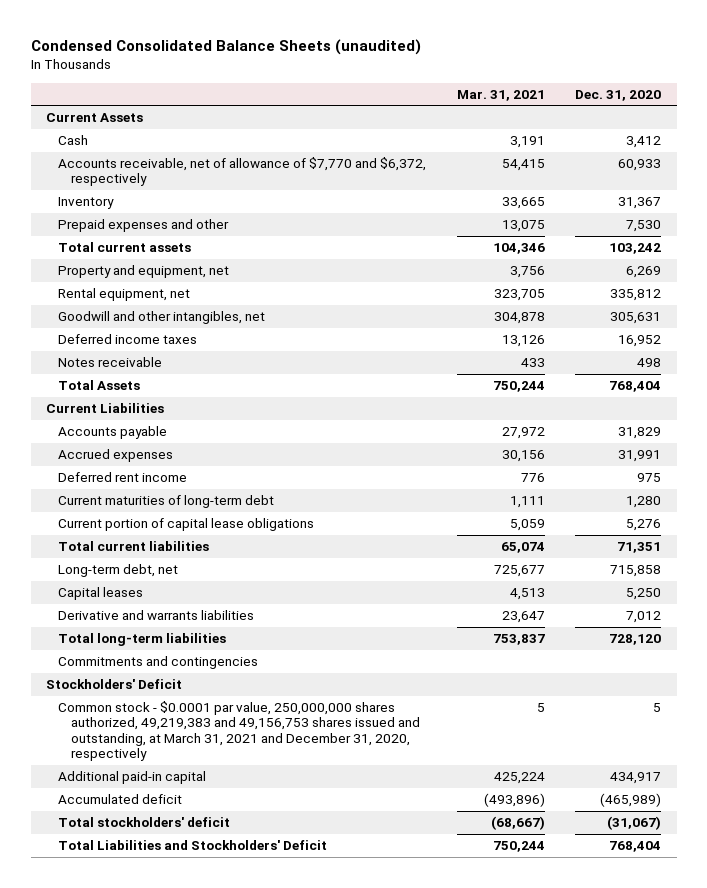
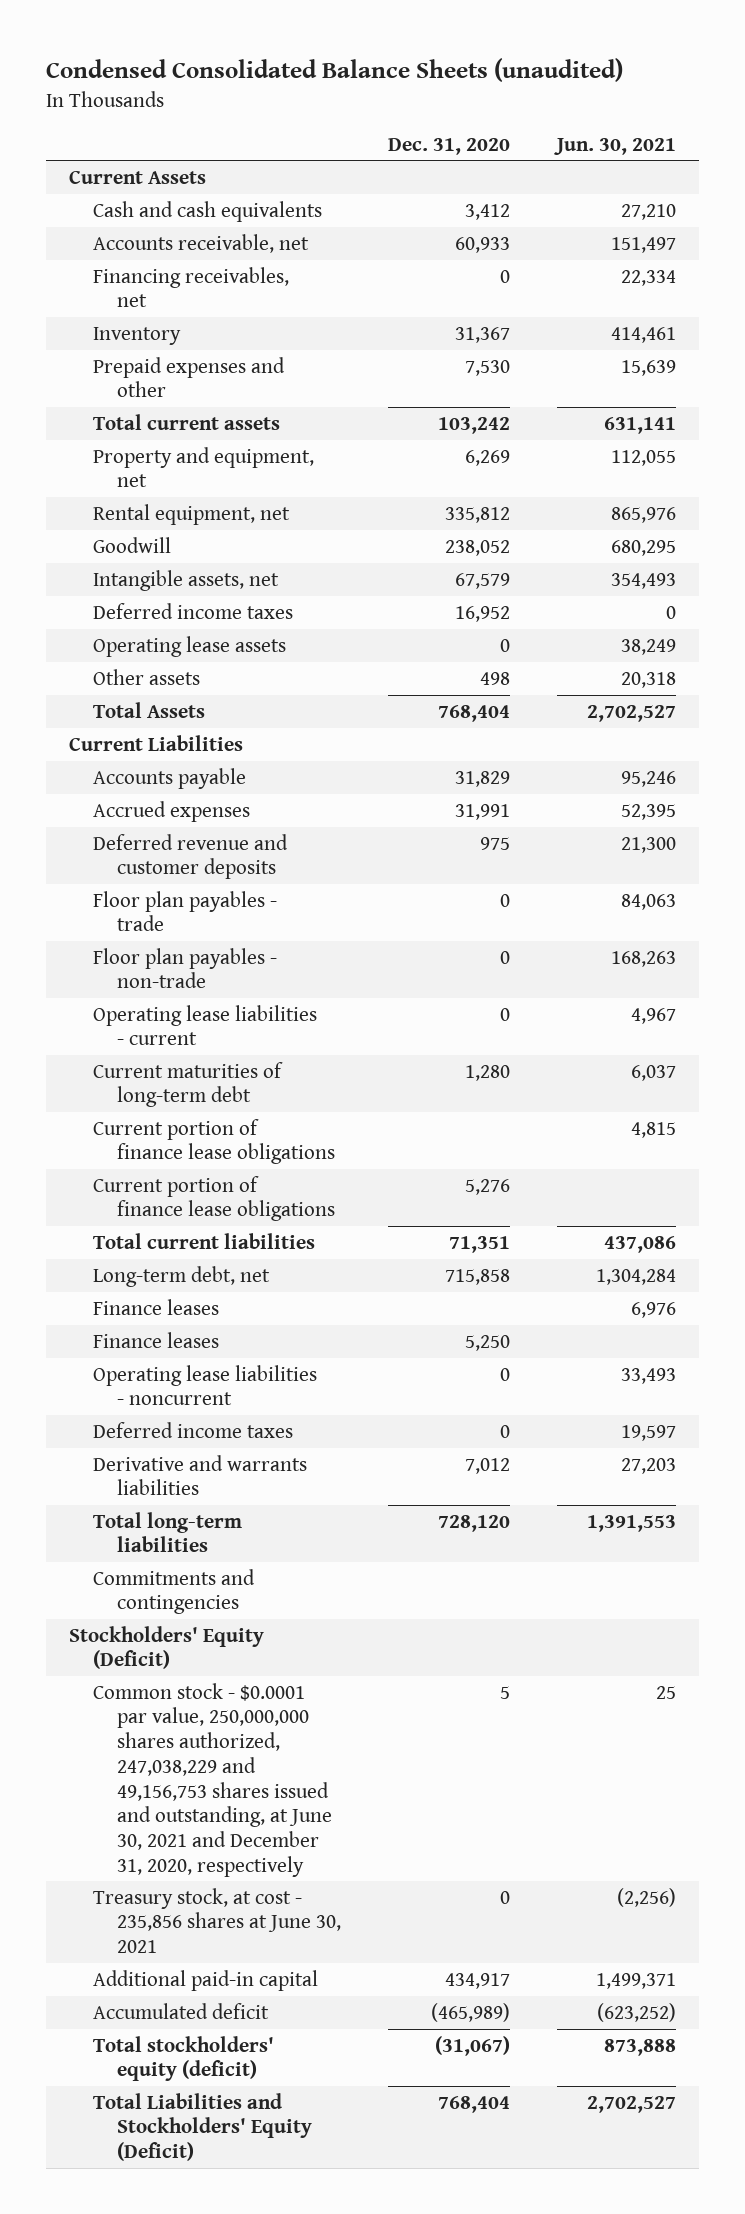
- | Mar. 31, 2021 | Dec. 31, 2020
+ | Dec. 31, 2020 | Jun. 30, 2021
- Cash | 3,191 | 3,412
- Accounts receivable, net of allowance of $7,770 and $6,372, respectively | 54,415 | 60,933
+ Cash and cash equivalents | 3,412 | 27,210
+ Accounts receivable, net | 60,933 | 151,497
+ Financing receivables, net | 0 | 22,334
- Goodwill and other intangibles, net | 304,878 | 305,631
+ Goodwill | 238,052 | 680,295
+ Intangible assets, net | 67,579 | 354,493
- Notes receivable | 433 | 498
+ Operating lease assets | 0 | 38,249
+ Other assets | 498 | 20,318
- Deferred rent income | 776 | 975
+ Deferred revenue and customer deposits | 975 | 21,300
+ Floor plan payables - trade | 0 | 84,063
+ Floor plan payables - non-trade | 0 | 168,263
+ Operating lease liabilities - current | 0 | 4,967
- Current portion of capital lease obligations | 5,059 | 5,276
+ Current portion of finance lease obligations | | 4,815
+ Current portion of finance lease obligations | 5,276 |
- Capital leases | 4,513 | 5,250
+ Finance leases | | 6,976
+ Finance leases | 5,250 |
+ Operating lease liabilities - noncurrent | 0 | 33,493
+ Deferred income taxes | 0 | 19,597
- Stockholders' Deficit
- Common stock - $0.0001 par value, 250,000,000 shares authorized, 49,219,383 and 49,156,753 shares issued and outstanding, at March 31, 2021 and December 31, 2020, respectively | 5 | 5
+ Stockholders' Equity (Deficit)
+ Common stock - $0.0001 par value, 250,000,000 shares authorized, 247,038,229 and 49,156,753 shares issued and outstanding, at June 30, 2021 and December 31, 2020, respectively | 5 | 25
+ Treasury stock, at cost - 235,856 shares at June 30, 2021 | 0 | (2,256)
- Total stockholders' deficit | (68,667) | (31,067)
- Total Liabilities and Stockholders' Deficit | 750,244 | 768,404
+ Total stockholders' equity (deficit) | (31,067) | 873,888
+ Total Liabilities and Stockholders' Equity (Deficit) | 768,404 | 2,702,527

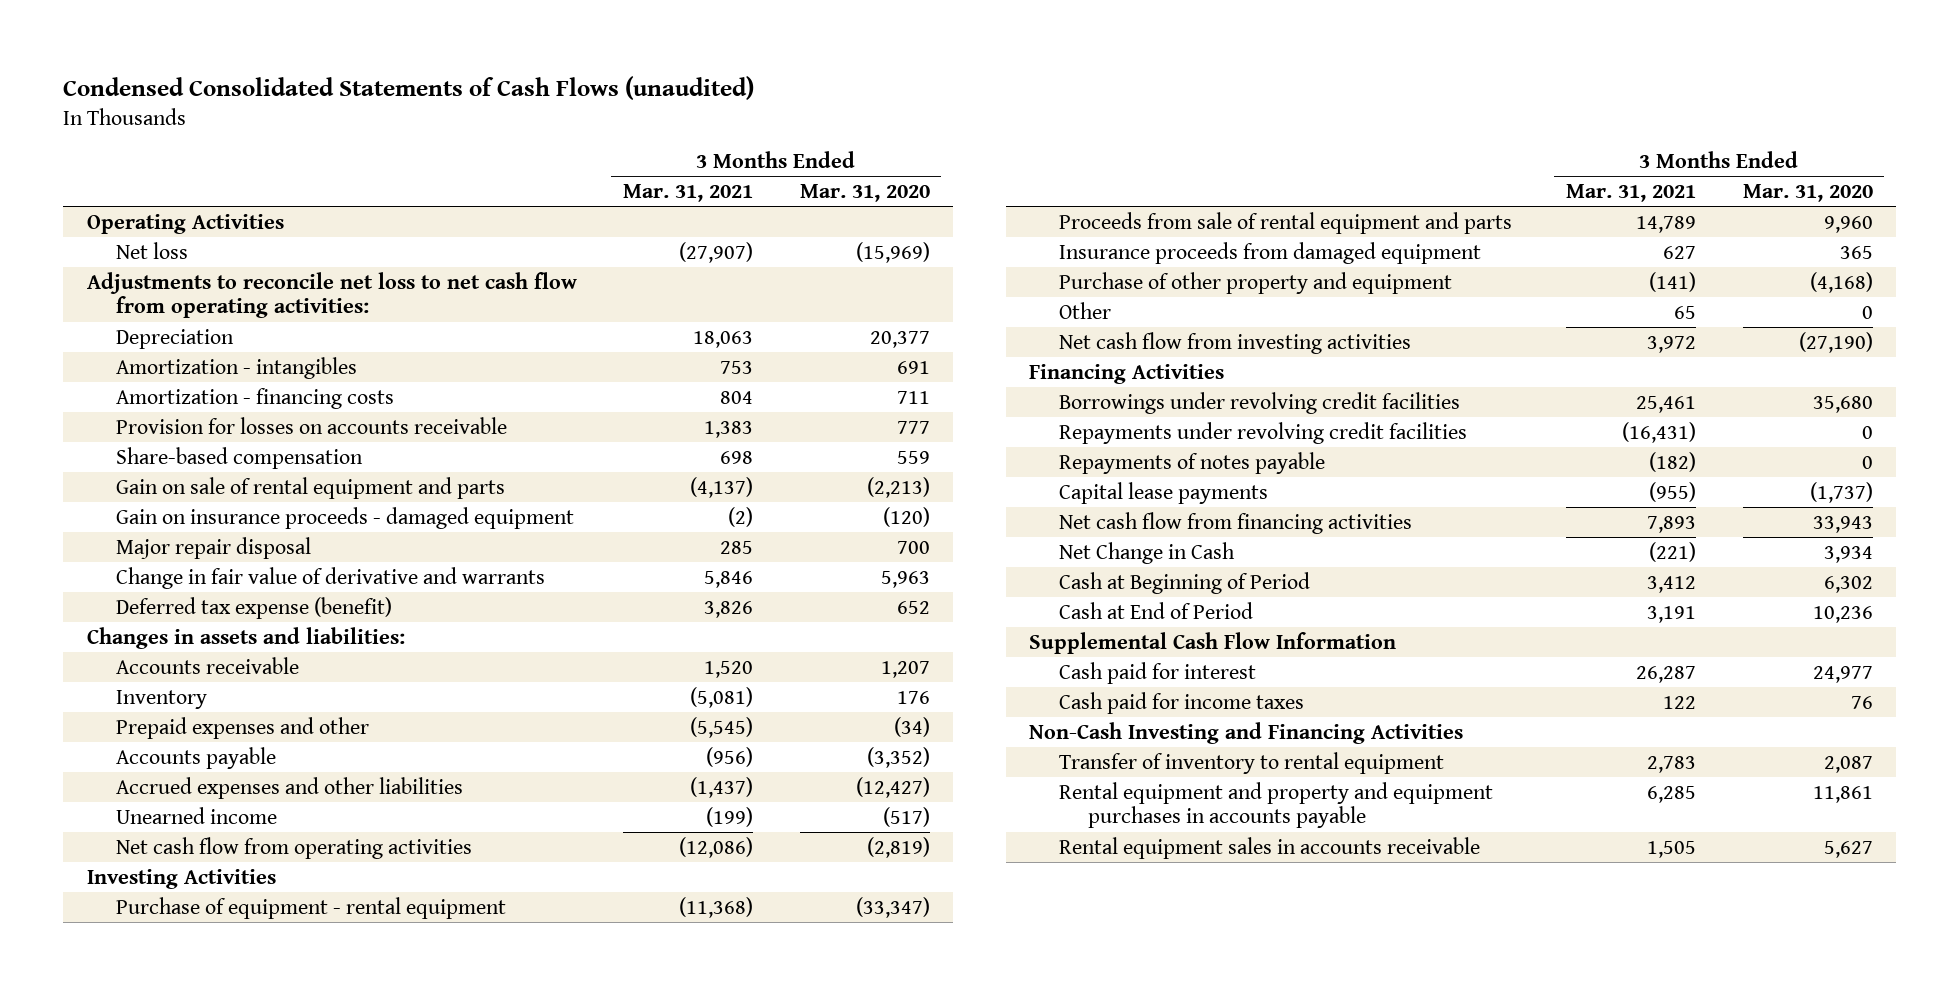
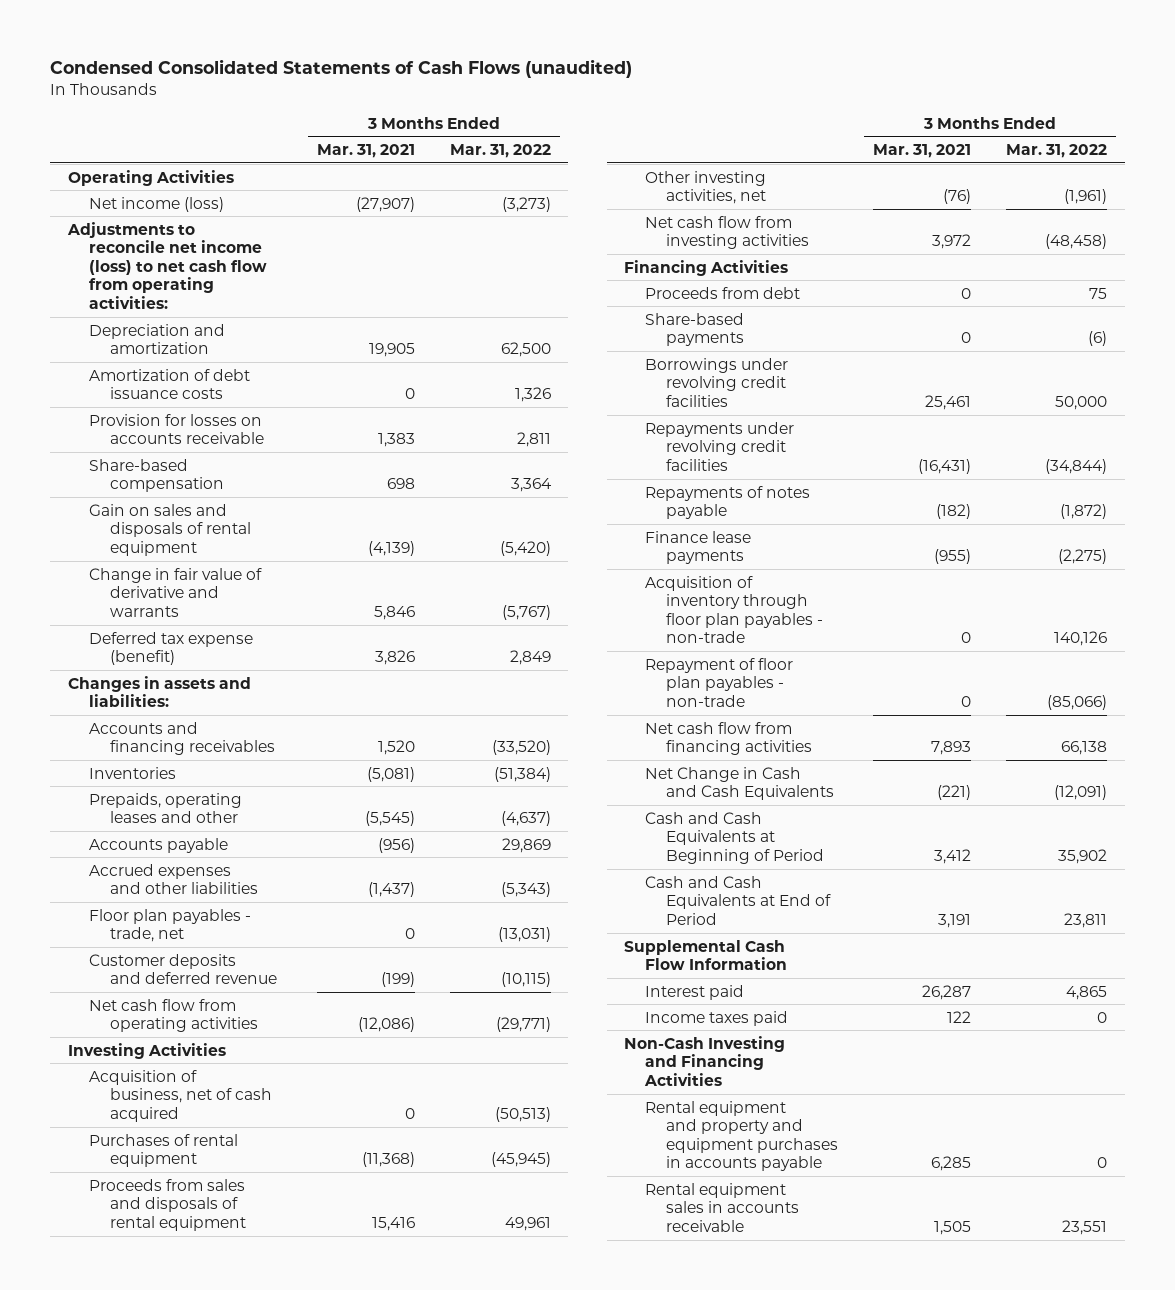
- | 3 Months Ended Mar. 31, 2021 | 3 Months Ended Mar. 31, 2020
+ | 3 Months Ended Mar. 31, 2021 | 3 Months Ended Mar. 31, 2022
- Net loss | (27,907) | (15,969)
- Adjustments to reconcile net loss to net cash flow from operating activities:
- Depreciation | 18,063 | 20,377
- Amortization - intangibles | 753 | 691
- Amortization - financing costs | 804 | 711
+ Net income (loss) | (27,907) | (3,273)
+ Adjustments to reconcile net income (loss) to net cash flow from operating activities:
+ Depreciation and amortization | 19,905 | 62,500
+ Amortization of debt issuance costs | 0 | 1,326
- Gain on sale of rental equipment and parts | (4,137) | (2,213)
- Gain on insurance proceeds - damaged equipment | (2) | (120)
- Major repair disposal | 285 | 700
+ Gain on sales and disposals of rental equipment | (4,139) | (5,420)
- Accounts receivable | 1,520 | 1,207
- Inventory | (5,081) | 176
- Prepaid expenses and other | (5,545) | (34)
+ Accounts and financing receivables | 1,520 | (33,520)
+ Inventories | (5,081) | (51,384)
+ Prepaids, operating leases and other | (5,545) | (4,637)
- Unearned income | (199) | (517)
+ Floor plan payables - trade, net | 0 | (13,031)
+ Customer deposits and deferred revenue | (199) | (10,115)
- Purchase of equipment - rental equipment | (11,368) | (33,347)
- Proceeds from sale of rental equipment and parts | 14,789 | 9,960
- Insurance proceeds from damaged equipment | 627 | 365
- Purchase of other property and equipment | (141) | (4,168)
- Other | 65 | 0
+ Acquisition of business, net of cash acquired | 0 | (50,513)
+ Purchases of rental equipment | (11,368) | (45,945)
+ Proceeds from sales and disposals of rental equipment | 15,416 | 49,961
+ Other investing activities, net | (76) | (1,961)
+ Proceeds from debt | 0 | 75
+ Share-based payments | 0 | (6)
- Capital lease payments | (955) | (1,737)
+ Finance lease payments | (955) | (2,275)
+ Acquisition of inventory through floor plan payables - non-trade | 0 | 140,126
+ Repayment of floor plan payables - non-trade | 0 | (85,066)
- Net Change in Cash | (221) | 3,934
- Cash at Beginning of Period | 3,412 | 6,302
- Cash at End of Period | 3,191 | 10,236
+ Net Change in Cash and Cash Equivalents | (221) | (12,091)
+ Cash and Cash Equivalents at Beginning of Period | 3,412 | 35,902
+ Cash and Cash Equivalents at End of Period | 3,191 | 23,811
- Cash paid for interest | 26,287 | 24,977
- Cash paid for income taxes | 122 | 76
+ Interest paid | 26,287 | 4,865
+ Income taxes paid | 122 | 0
- Transfer of inventory to rental equipment | 2,783 | 2,087

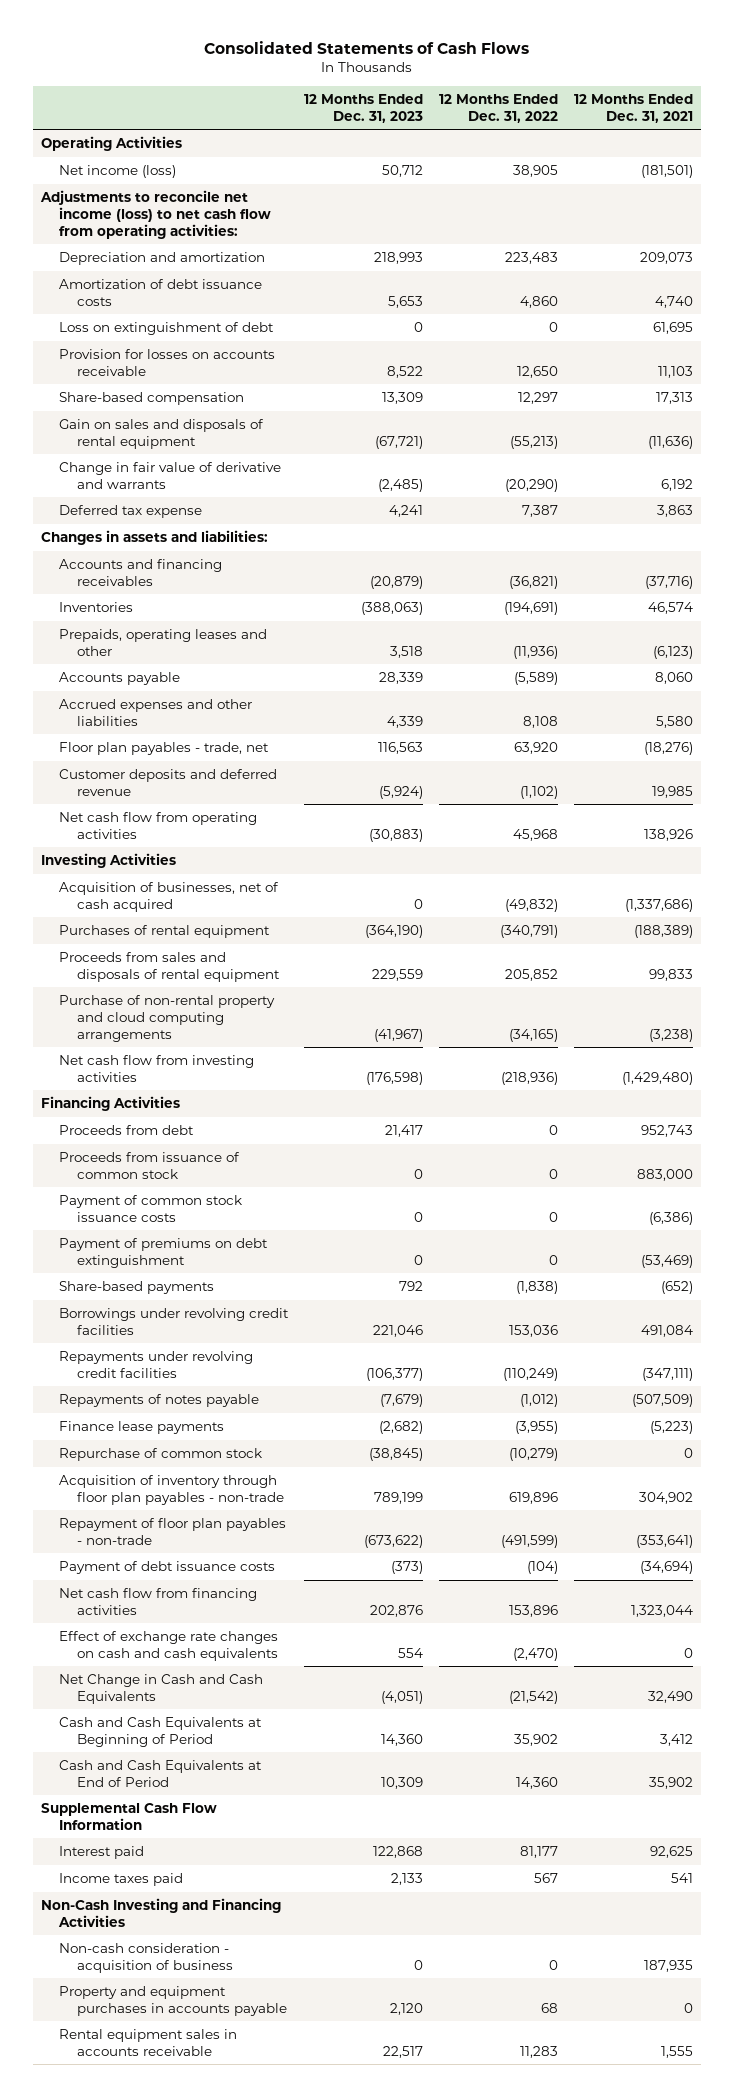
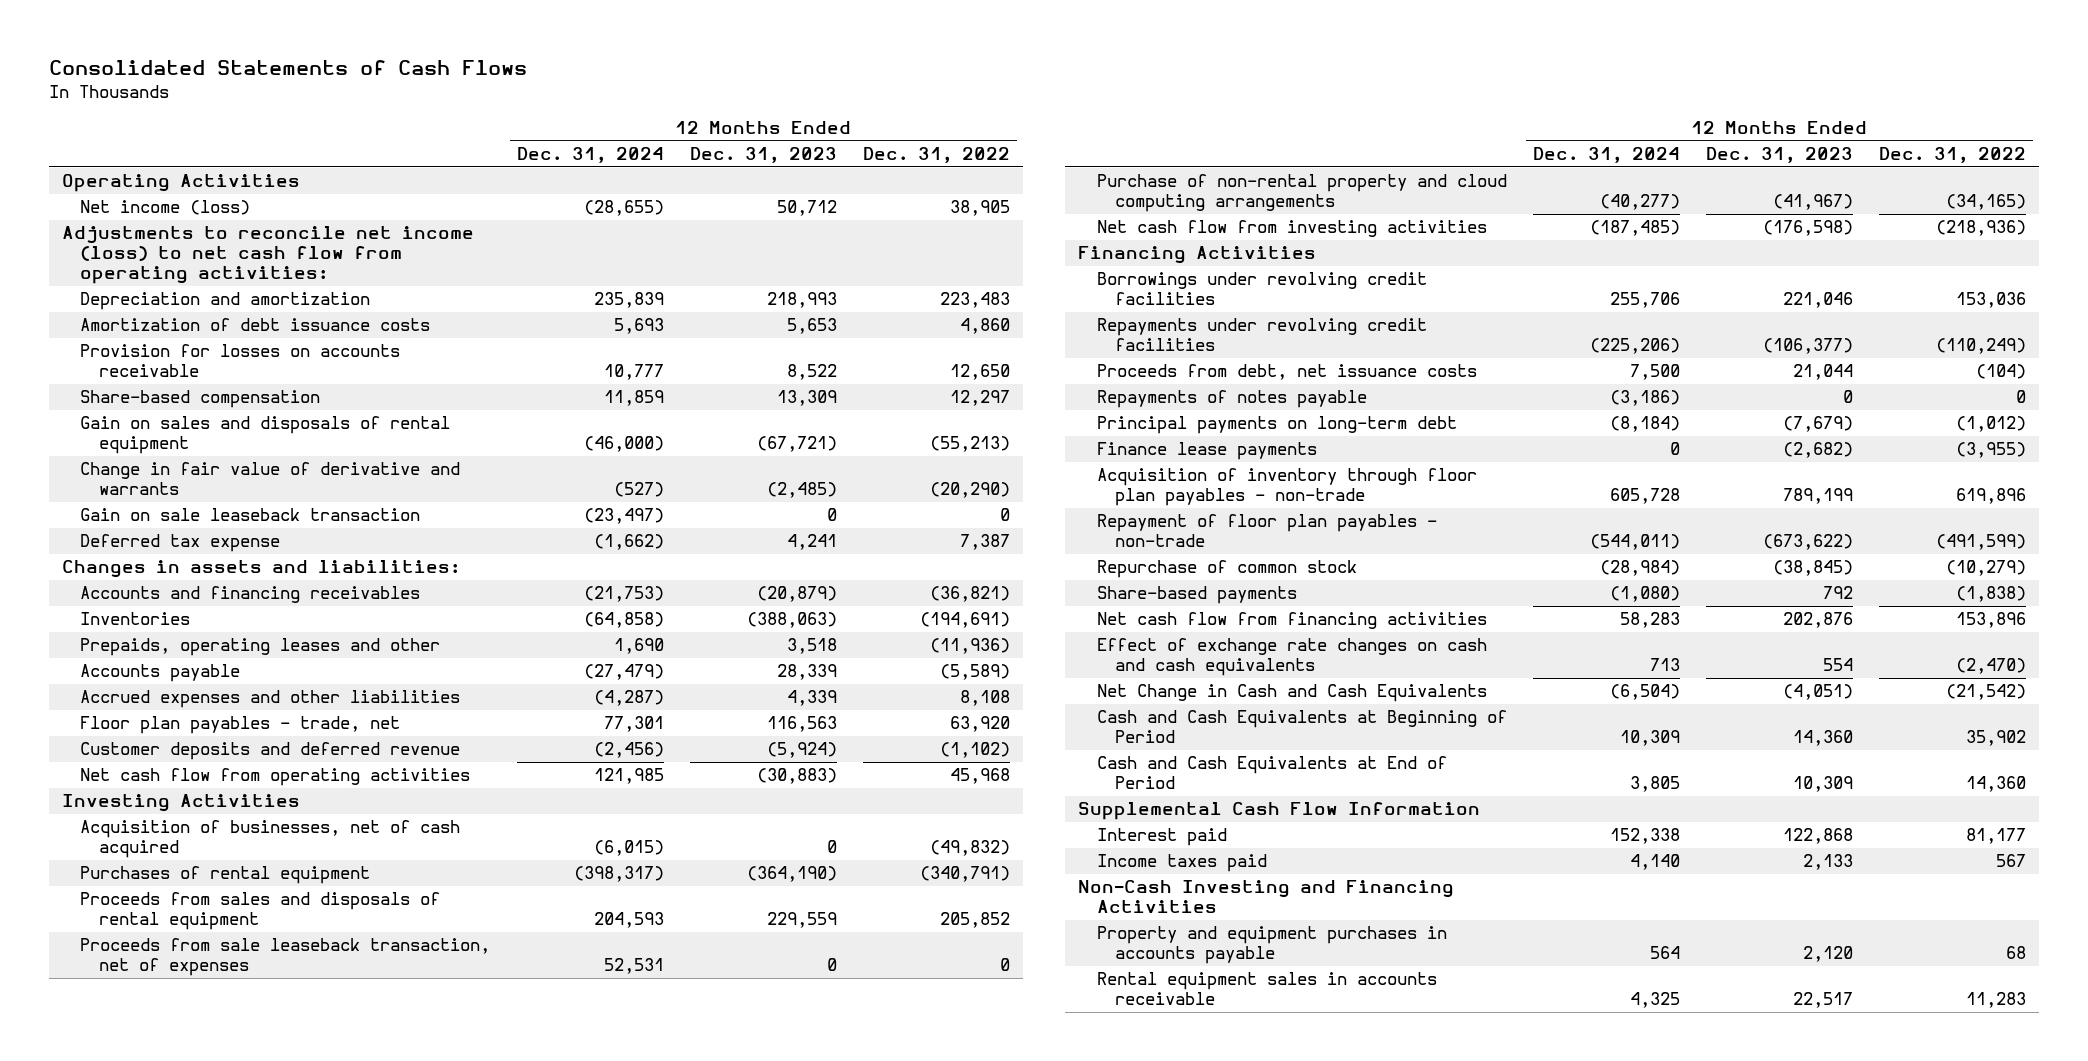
- | 12 Months Ended Dec. 31, 2023 | 12 Months Ended Dec. 31, 2022 | 12 Months Ended Dec. 31, 2021
+ | 12 Months Ended Dec. 31, 2024 | 12 Months Ended Dec. 31, 2023 | 12 Months Ended Dec. 31, 2022
- Loss on extinguishment of debt | 0 | 0 | 61,695
+ Gain on sale leaseback transaction | (23,497) | 0 | 0
+ Proceeds from sale leaseback transaction, net of expenses | 52,531 | 0 | 0
- Proceeds from debt | 21,417 | 0 | 952,743
- Proceeds from issuance of common stock | 0 | 0 | 883,000
- Payment of common stock issuance costs | 0 | 0 | (6,386)
- Payment of premiums on debt extinguishment | 0 | 0 | (53,469)
- Repayments of notes payable | (7,679) | (1,012) | (507,509)
+ Proceeds from debt, net issuance costs | 7,500 | 21,044 | (104)
+ Repayments of notes payable | (3,186) | 0 | 0
+ Principal payments on long-term debt | (8,184) | (7,679) | (1,012)
- Payment of debt issuance costs | (373) | (104) | (34,694)
moved down: Repurchase of common stock | (28,984) | (38,845) | (10,279)
moved down: Share-based payments | (1,080) | 792 | (1,838)
- Non-cash consideration - acquisition of business | 0 | 0 | 187,935

